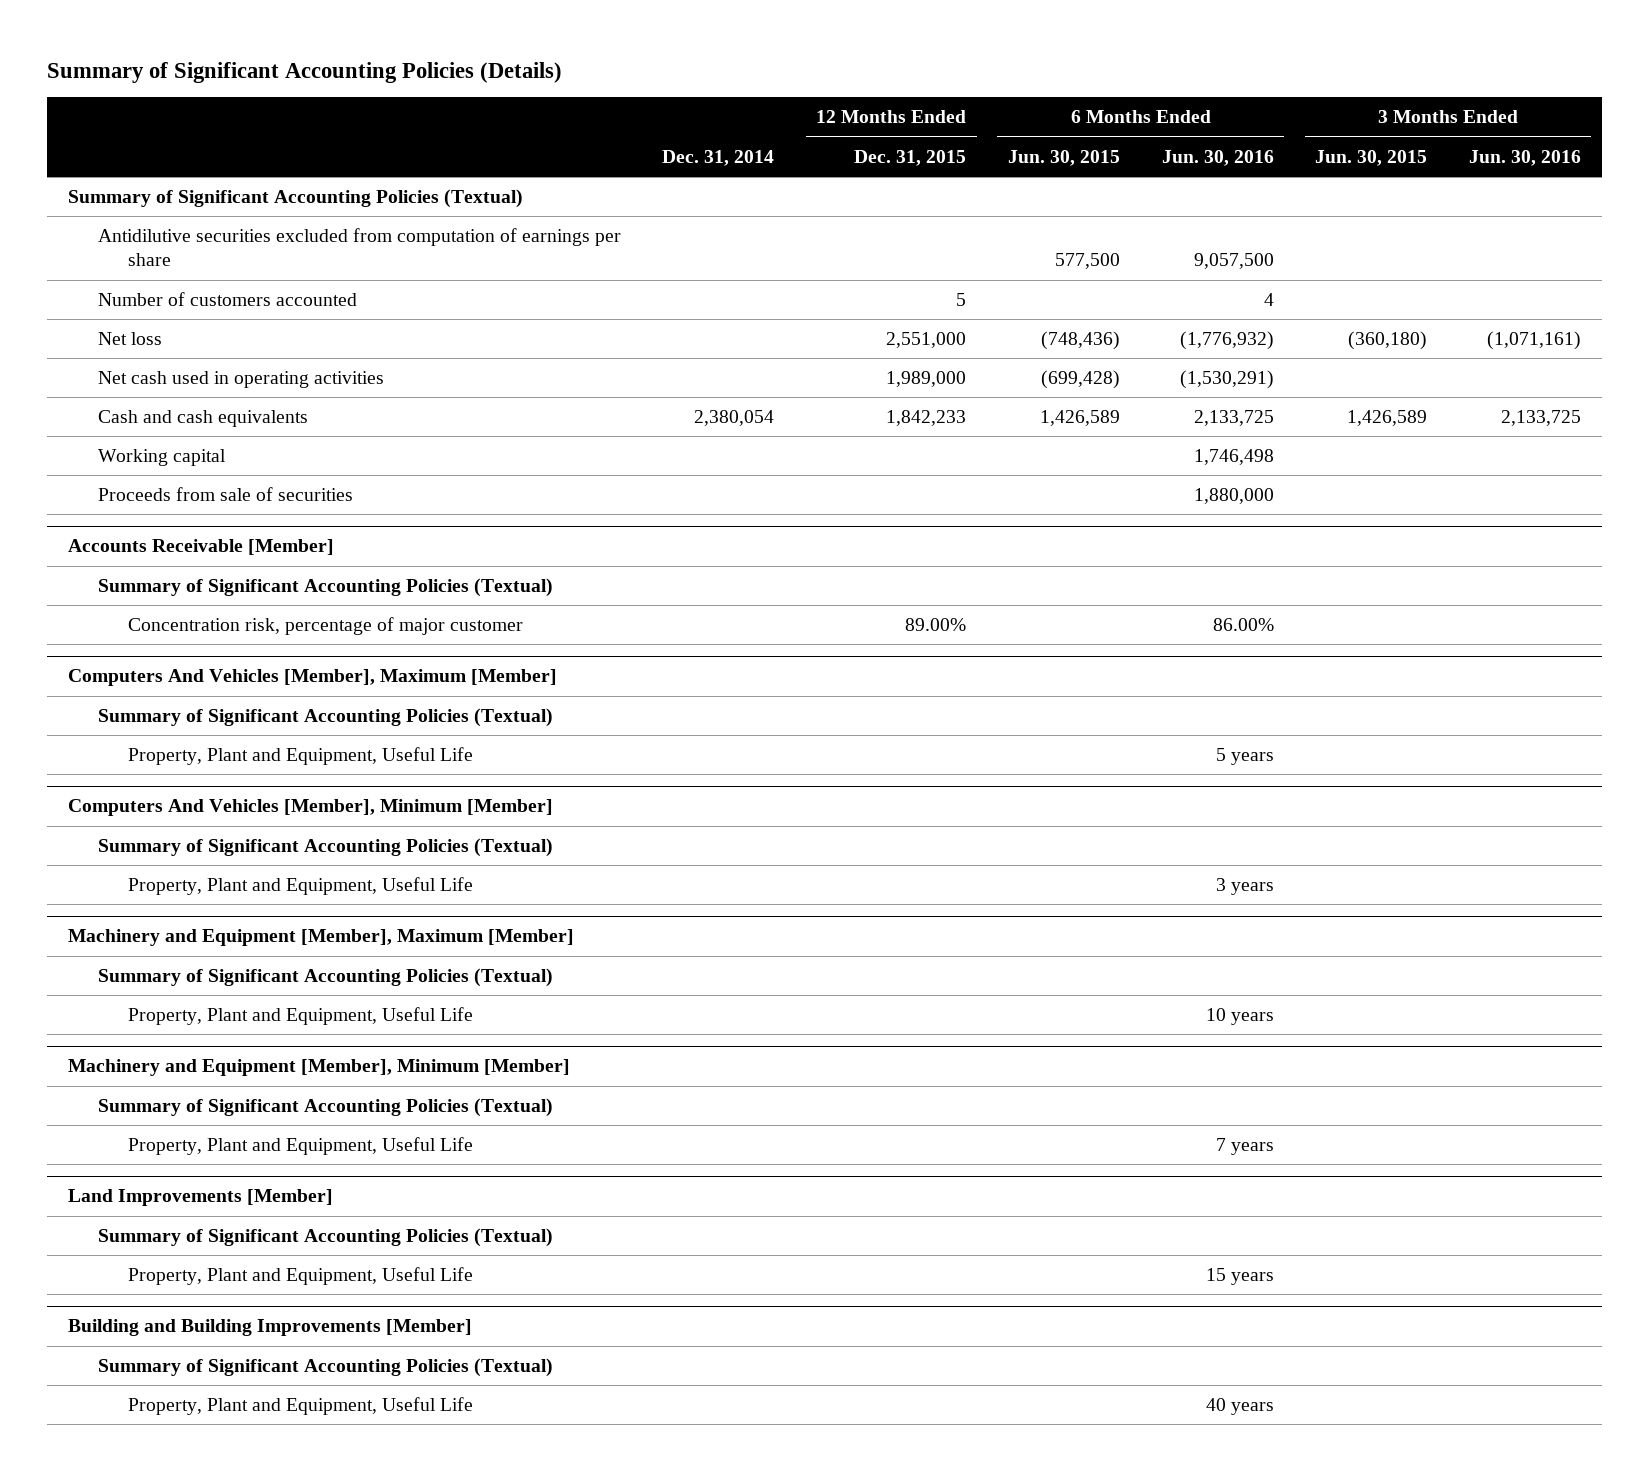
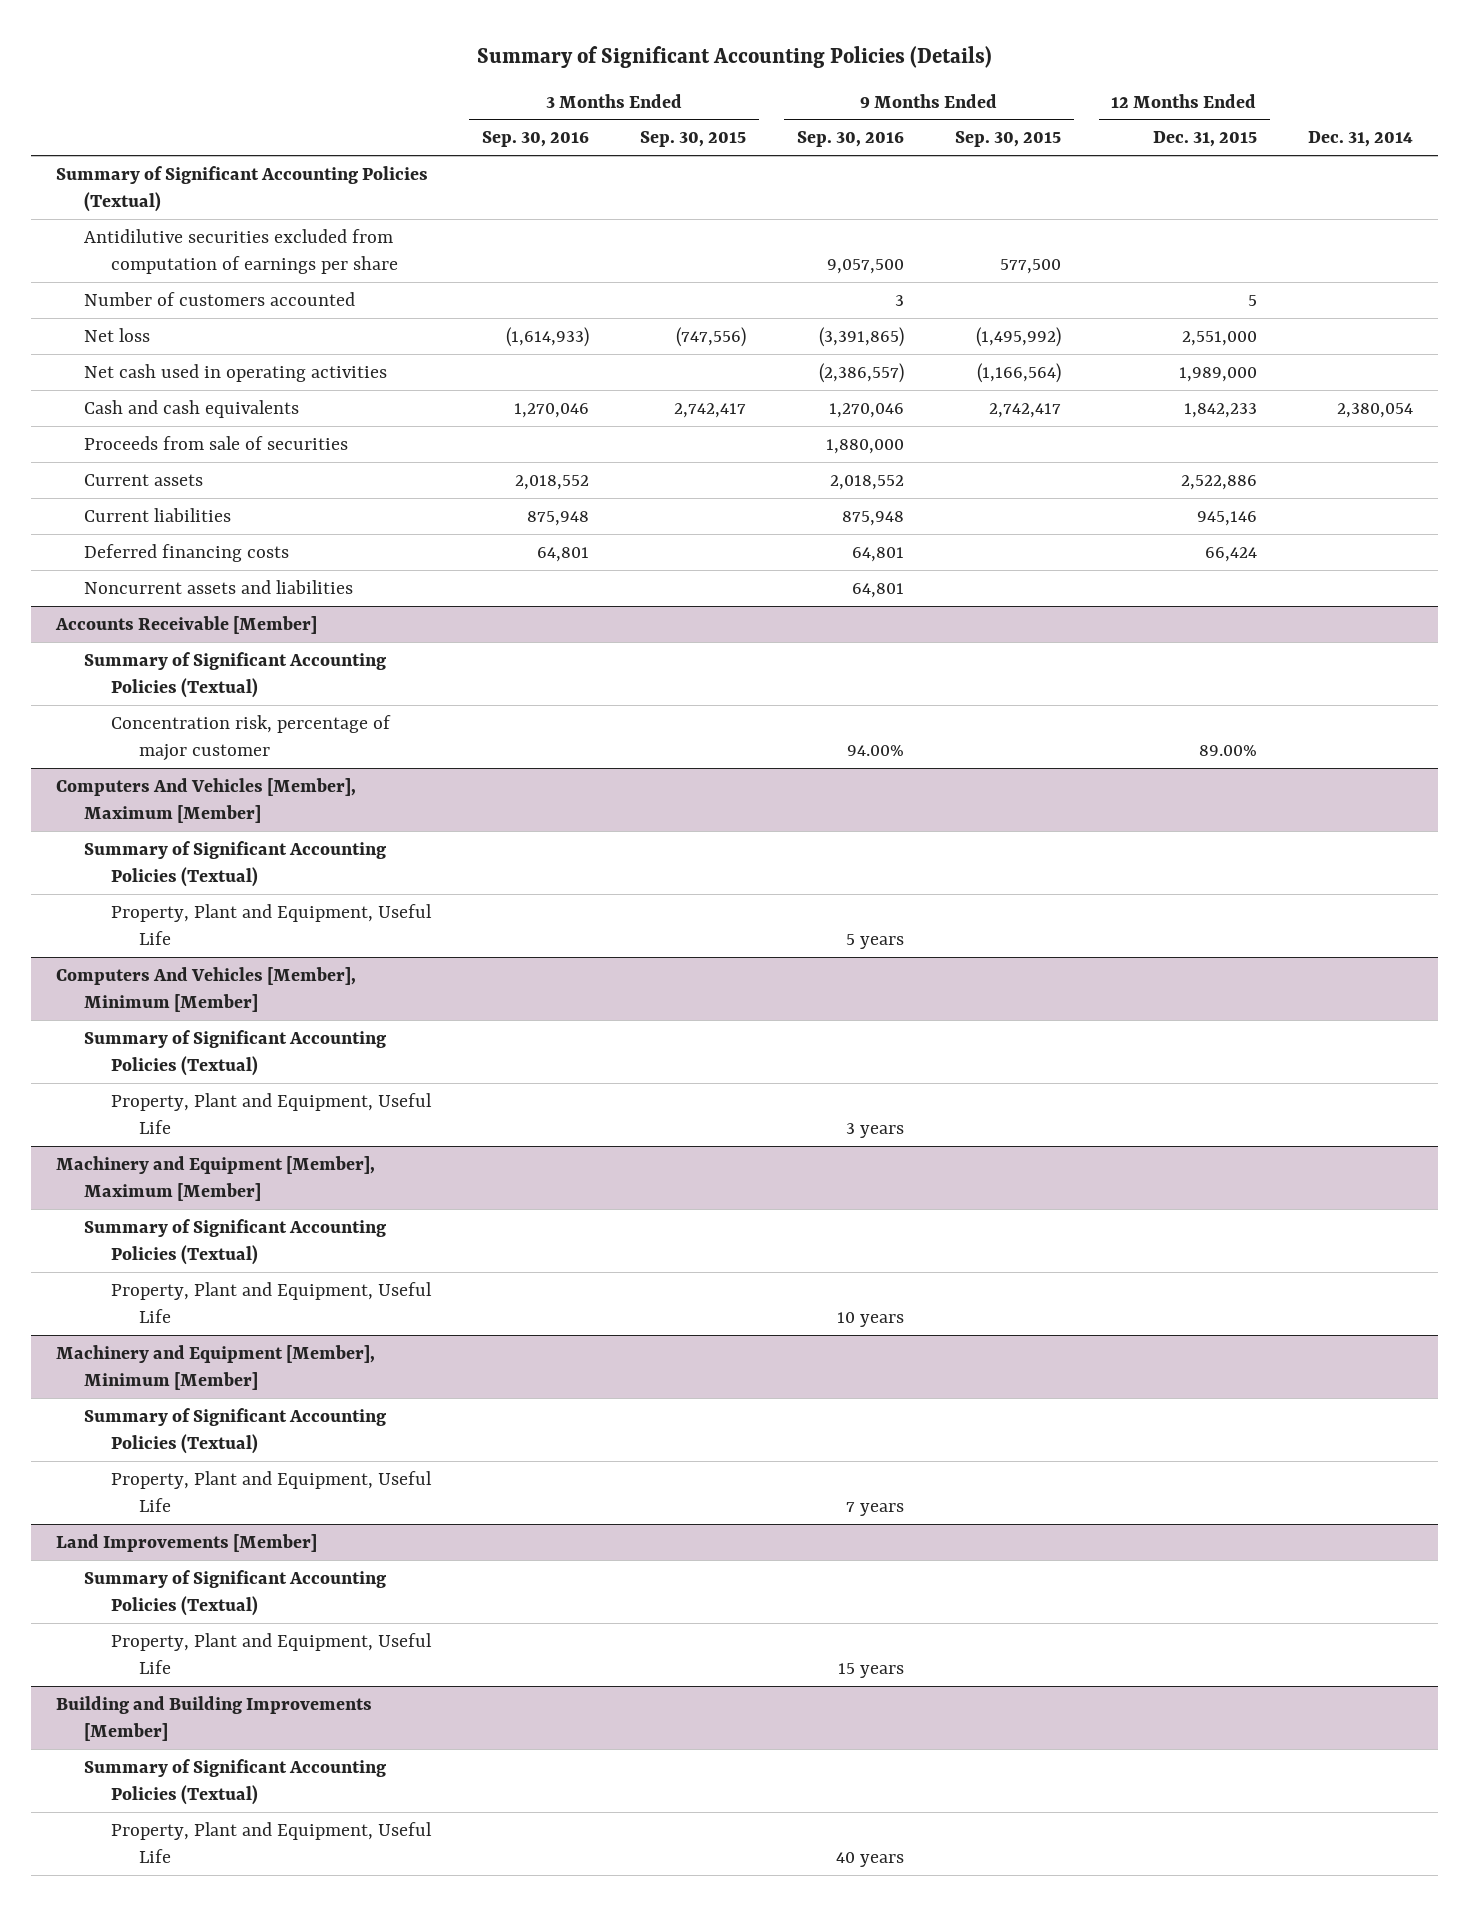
- | Dec. 31, 2014 | 12 Months Ended Dec. 31, 2015 | 6 Months Ended Jun. 30, 2015 | 6 Months Ended Jun. 30, 2016 | 3 Months Ended Jun. 30, 2015 | 3 Months Ended Jun. 30, 2016
+ | 3 Months Ended Sep. 30, 2016 | 3 Months Ended Sep. 30, 2015 | 9 Months Ended Sep. 30, 2016 | 9 Months Ended Sep. 30, 2015 | 12 Months Ended Dec. 31, 2015 | Dec. 31, 2014
- Working capital | | | | 1,746,498 | |
+ Current assets | 2,018,552 | | 2,018,552 | | 2,522,886 |
+ Current liabilities | 875,948 | | 875,948 | | 945,146 |
+ Deferred financing costs | 64,801 | | 64,801 | | 66,424 |
+ Noncurrent assets and liabilities | | | 64,801 | | |

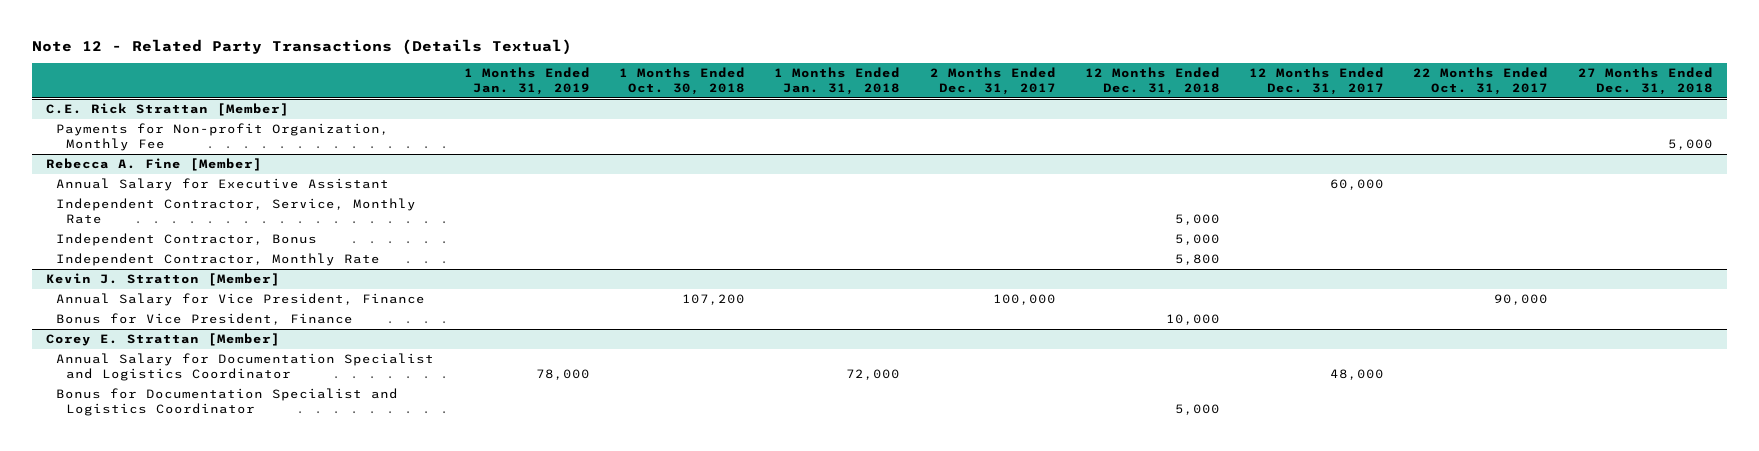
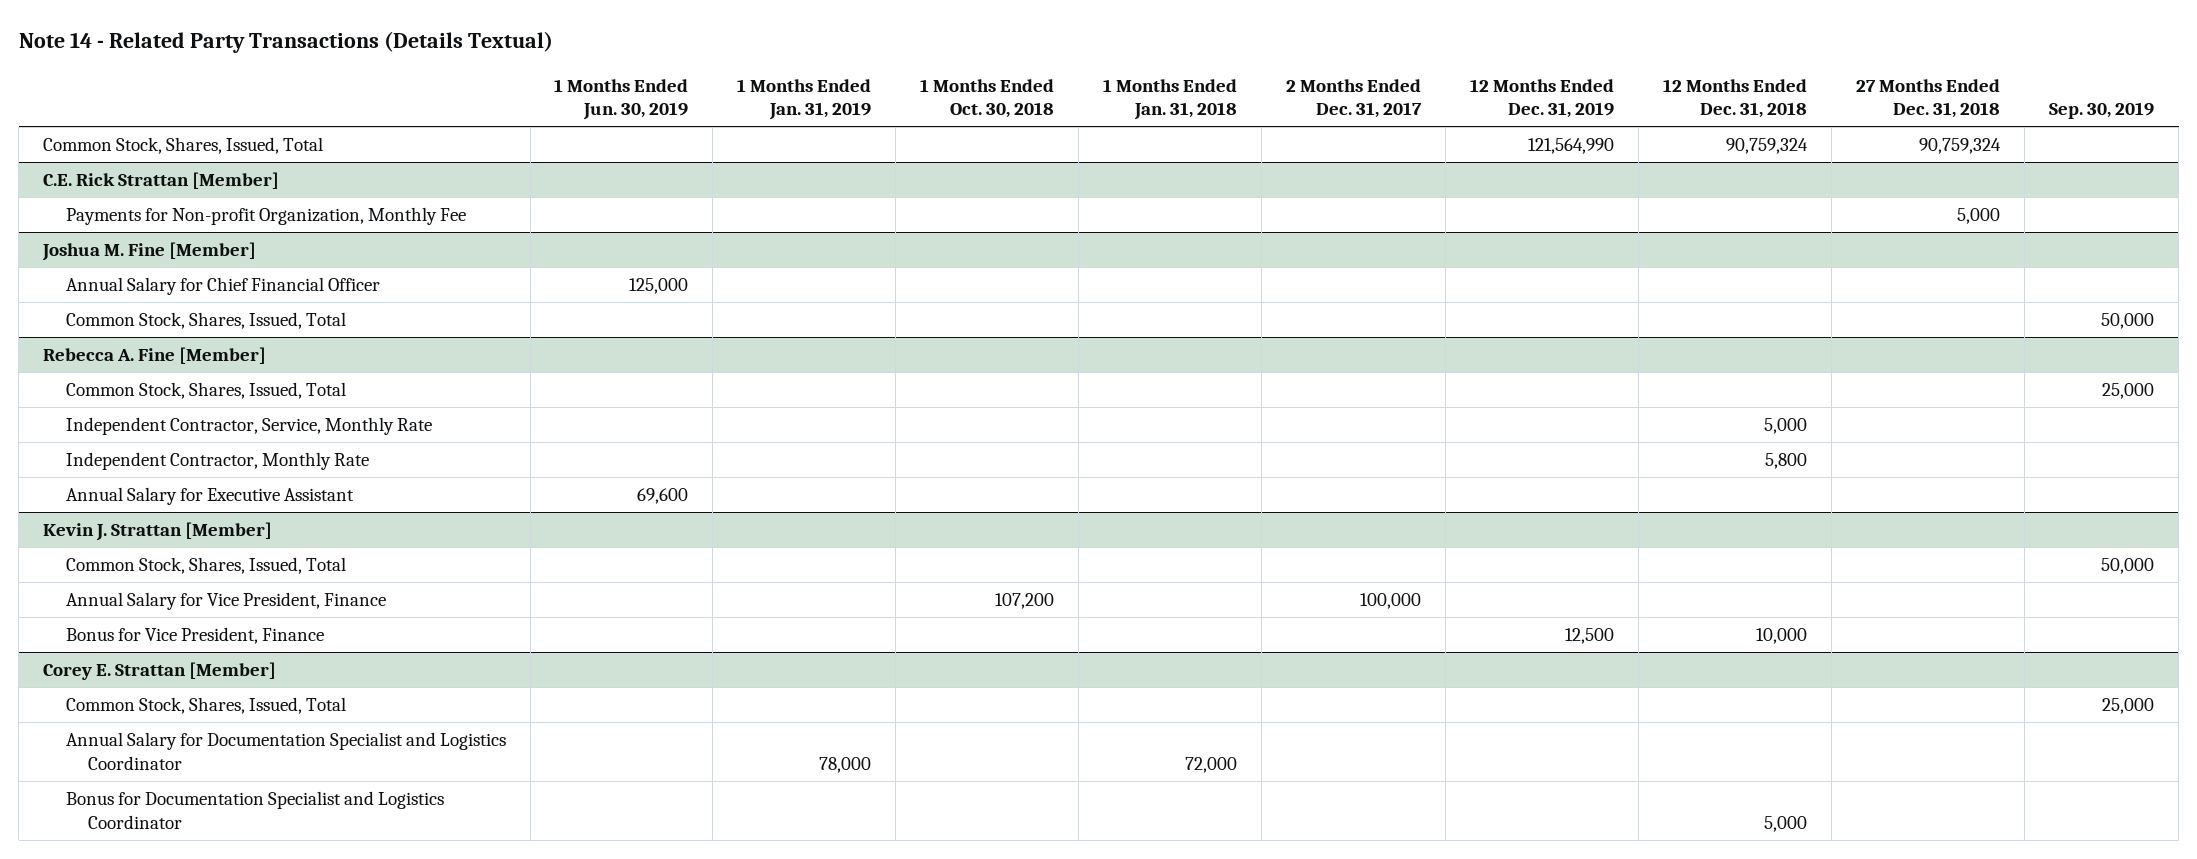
- Note 12 - Related Party Transactions (Details Textual)
+ Note 14 - Related Party Transactions (Details Textual)
- | 1 Months Ended Jan. 31, 2019 | 1 Months Ended Oct. 30, 2018 | 1 Months Ended Jan. 31, 2018 | 2 Months Ended Dec. 31, 2017 | 12 Months Ended Dec. 31, 2018 | 12 Months Ended Dec. 31, 2017 | 22 Months Ended Oct. 31, 2017 | 27 Months Ended Dec. 31, 2018
+ | 1 Months Ended Jun. 30, 2019 | 1 Months Ended Jan. 31, 2019 | 1 Months Ended Oct. 30, 2018 | 1 Months Ended Jan. 31, 2018 | 2 Months Ended Dec. 31, 2017 | 12 Months Ended Dec. 31, 2019 | 12 Months Ended Dec. 31, 2018 | 27 Months Ended Dec. 31, 2018 | Sep. 30, 2019
+ Common Stock, Shares, Issued, Total | | | | | | 121,564,990 | 90,759,324 | 90,759,324 |
+ Joshua M. Fine [Member]
+ Annual Salary for Chief Financial Officer | 125,000 | | | | | | | |
+ Common Stock, Shares, Issued, Total | | | | | | | | | 50,000
@ Rebecca A. Fine [Member]
+ Common Stock, Shares, Issued, Total | | | | | | | | | 25,000
- Independent Contractor, Bonus | | | | | 5,000 | | |
- Kevin J. Stratton [Member]
@ Rebecca A. Fine [Member]
moved down: Annual Salary for Executive Assistant | 69,600 | | | | | | | |
+ Kevin J. Strattan [Member]
+ Common Stock, Shares, Issued, Total | | | | | | | | | 50,000
@ Corey E. Strattan [Member]
+ Common Stock, Shares, Issued, Total | | | | | | | | | 25,000

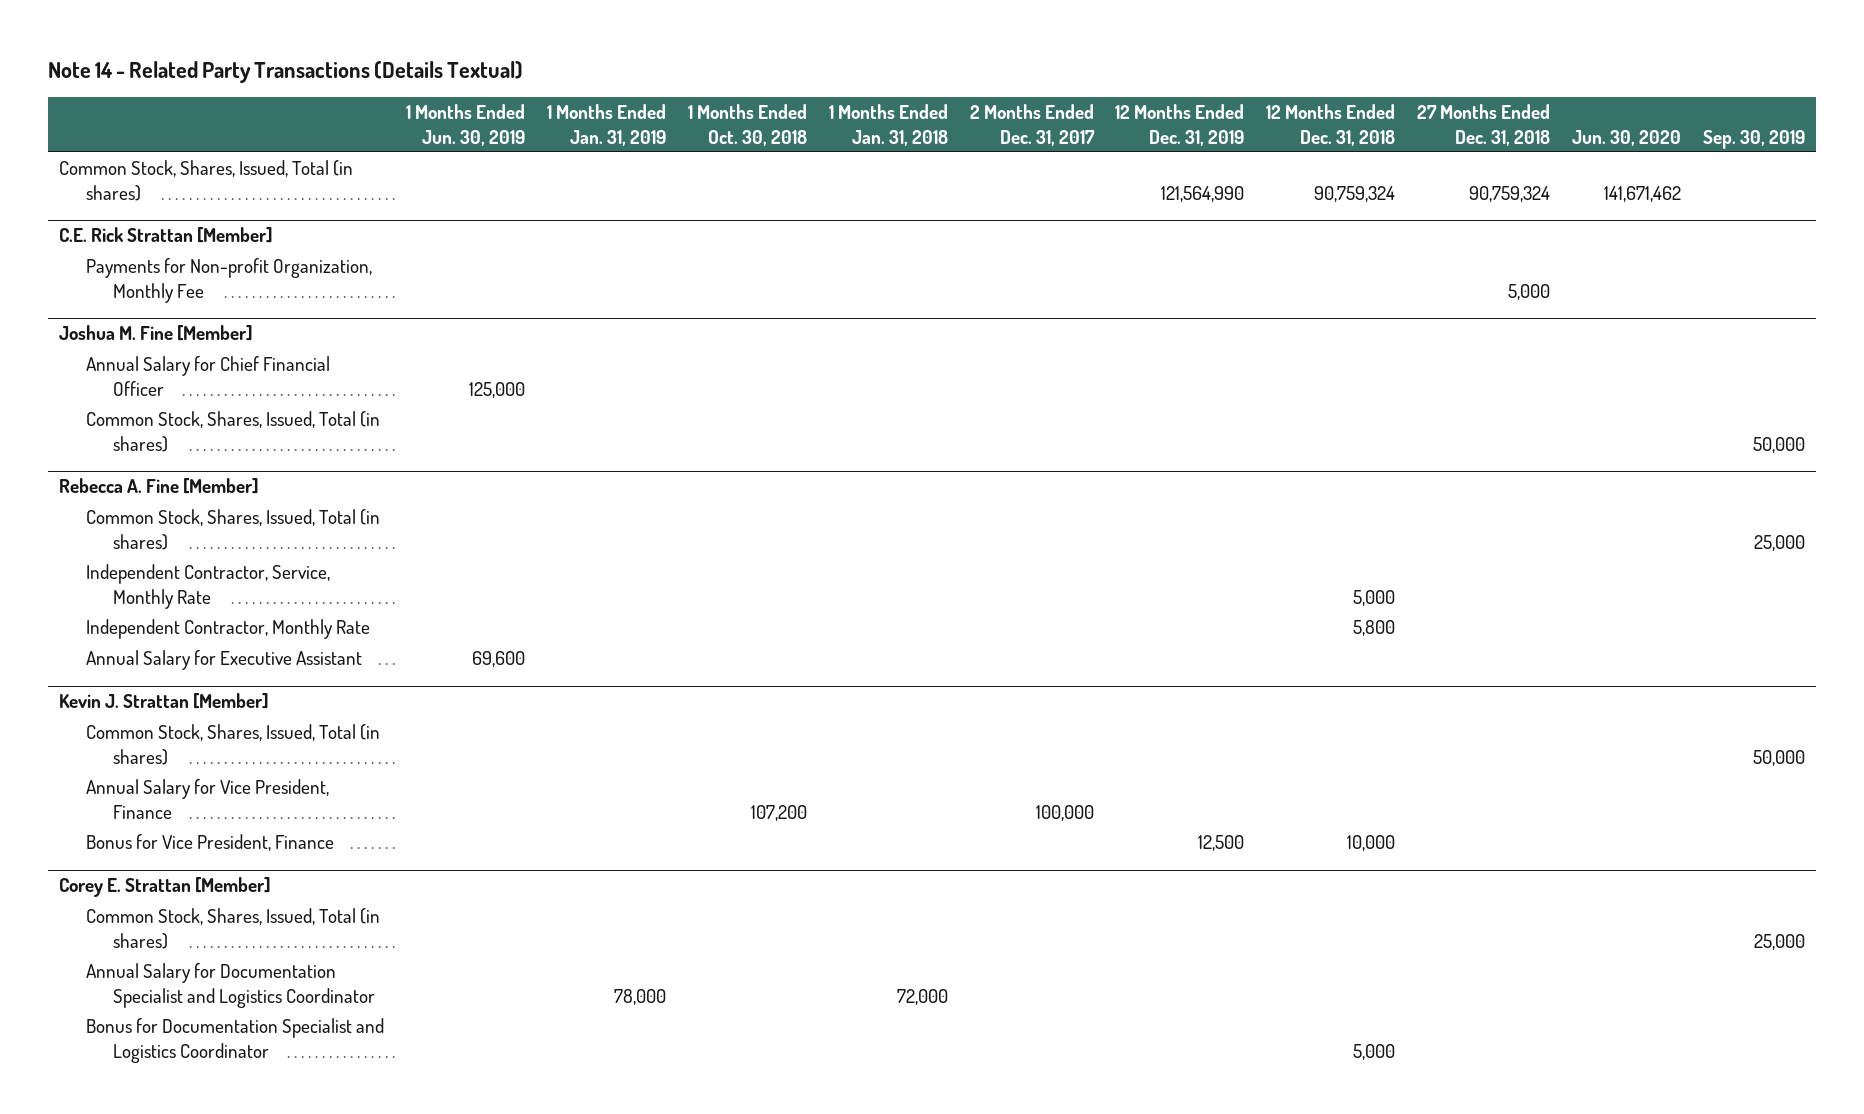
- | 1 Months Ended Jun. 30, 2019 | 1 Months Ended Jan. 31, 2019 | 1 Months Ended Oct. 30, 2018 | 1 Months Ended Jan. 31, 2018 | 2 Months Ended Dec. 31, 2017 | 12 Months Ended Dec. 31, 2019 | 12 Months Ended Dec. 31, 2018 | 27 Months Ended Dec. 31, 2018 | Sep. 30, 2019
+ | 1 Months Ended Jun. 30, 2019 | 1 Months Ended Jan. 31, 2019 | 1 Months Ended Oct. 30, 2018 | 1 Months Ended Jan. 31, 2018 | 2 Months Ended Dec. 31, 2017 | 12 Months Ended Dec. 31, 2019 | 12 Months Ended Dec. 31, 2018 | 27 Months Ended Dec. 31, 2018 | Jun. 30, 2020 | Sep. 30, 2019
- Common Stock, Shares, Issued, Total | | | | | | 121,564,990 | 90,759,324 | 90,759,324 |
+ Common Stock, Shares, Issued, Total (in shares) | | | | | | 121,564,990 | 90,759,324 | 90,759,324 | 141,671,462 |
@ Joshua M. Fine [Member]
- Common Stock, Shares, Issued, Total | | | | | | | | | 50,000
+ Common Stock, Shares, Issued, Total (in shares) | | | | | | | | | | 50,000
@ Rebecca A. Fine [Member]
- Common Stock, Shares, Issued, Total | | | | | | | | | 25,000
+ Common Stock, Shares, Issued, Total (in shares) | | | | | | | | | | 25,000
@ Kevin J. Strattan [Member]
- Common Stock, Shares, Issued, Total | | | | | | | | | 50,000
+ Common Stock, Shares, Issued, Total (in shares) | | | | | | | | | | 50,000
@ Corey E. Strattan [Member]
- Common Stock, Shares, Issued, Total | | | | | | | | | 25,000
+ Common Stock, Shares, Issued, Total (in shares) | | | | | | | | | | 25,000

